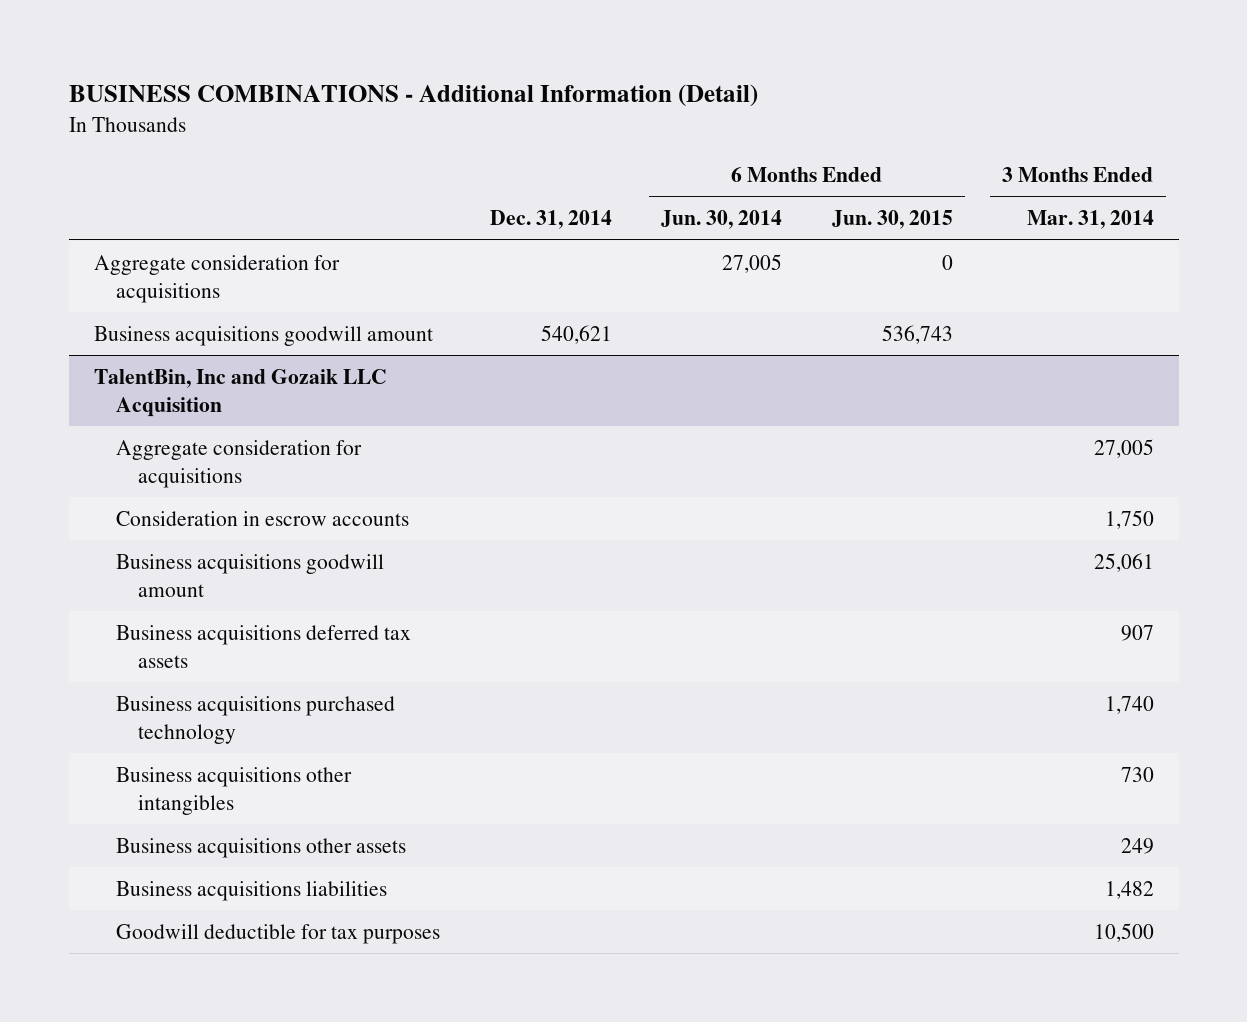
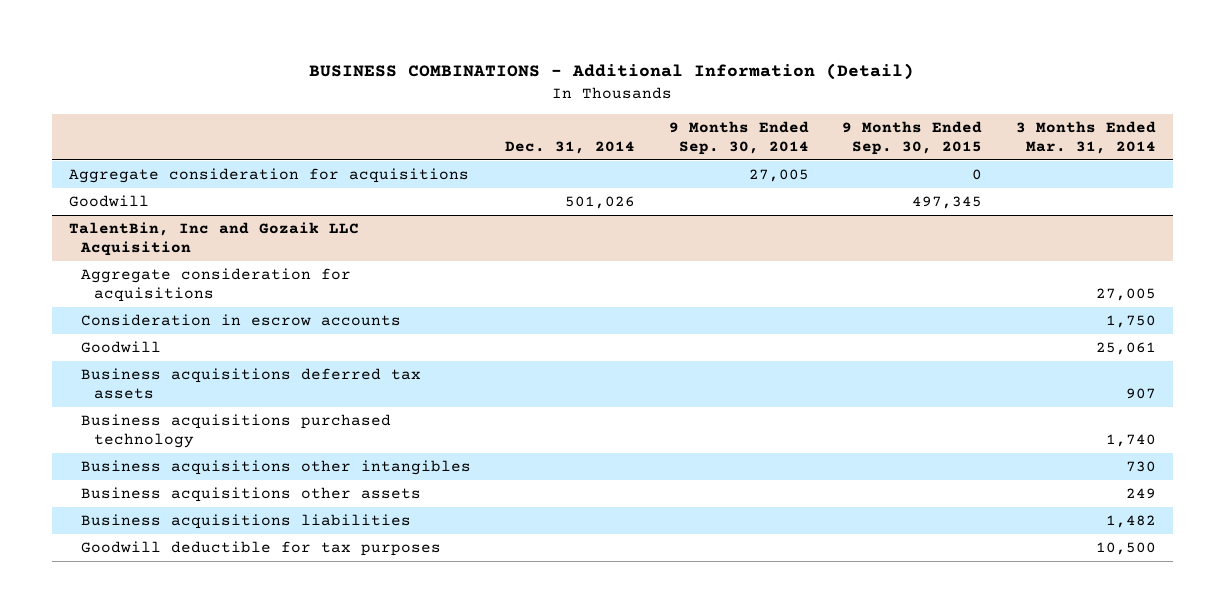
- | Dec. 31, 2014 | 6 Months Ended Jun. 30, 2014 | 6 Months Ended Jun. 30, 2015 | 3 Months Ended Mar. 31, 2014
+ | Dec. 31, 2014 | 9 Months Ended Sep. 30, 2014 | 9 Months Ended Sep. 30, 2015 | 3 Months Ended Mar. 31, 2014
- Business acquisitions goodwill amount | 540,621 | | 536,743 |
+ Goodwill | 501,026 | | 497,345 |
@ TalentBin, Inc and Gozaik LLC Acquisition
- Business acquisitions goodwill amount | | | | 25,061
+ Goodwill | | | | 25,061

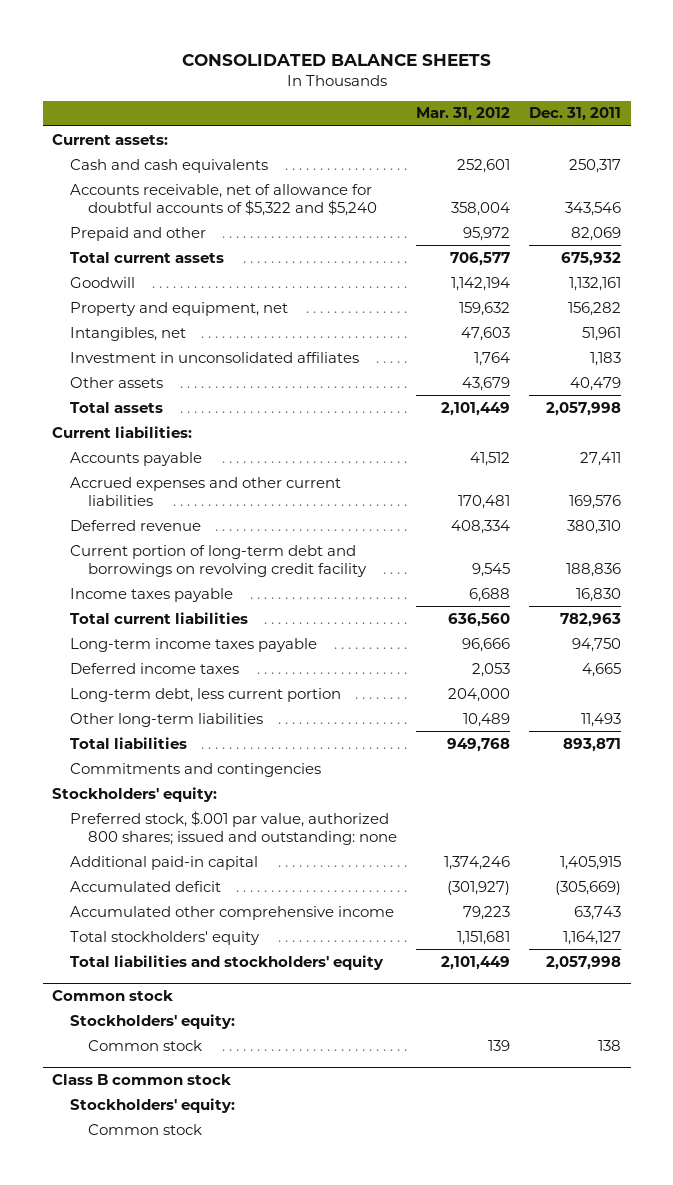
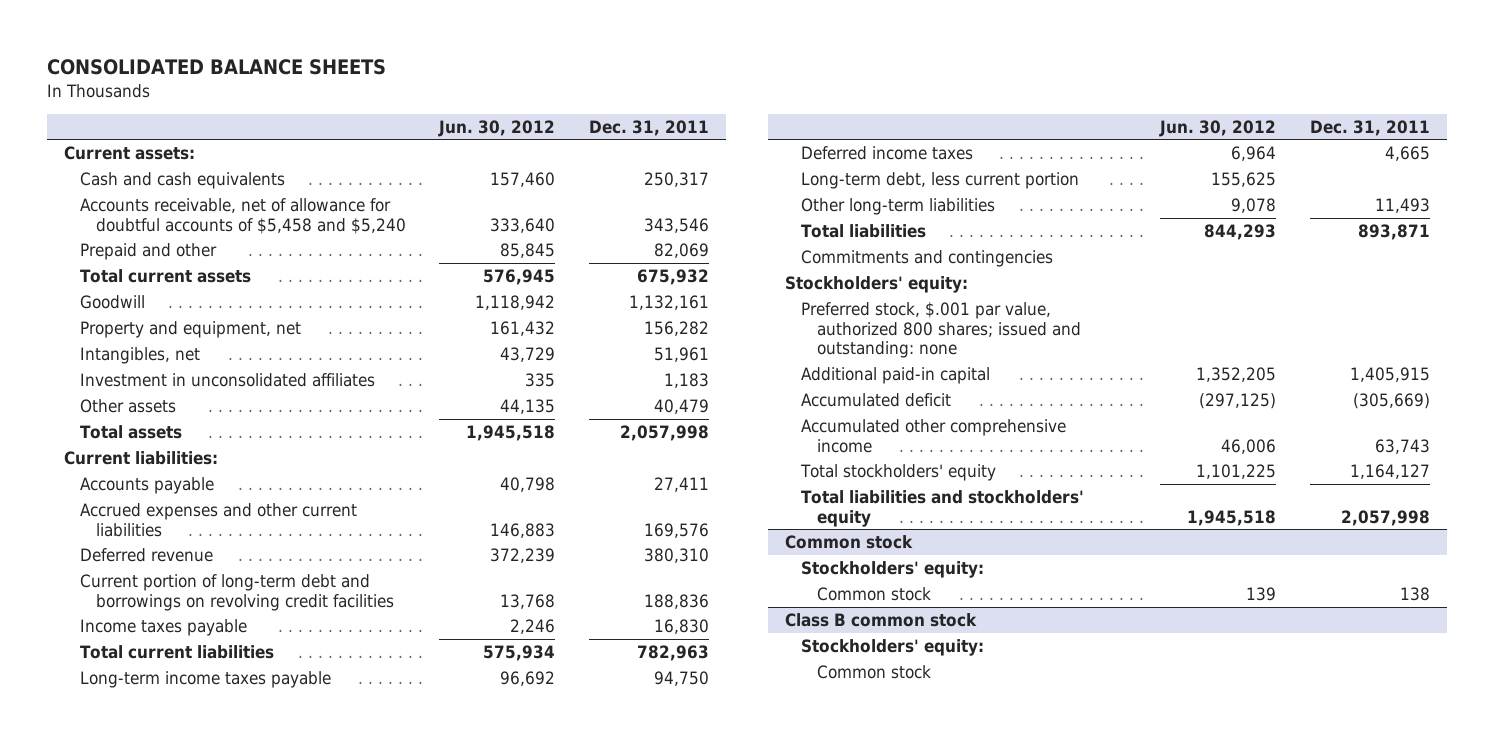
- | Mar. 31, 2012 | Dec. 31, 2011
+ | Jun. 30, 2012 | Dec. 31, 2011
- Accounts receivable, net of allowance for doubtful accounts of $5,322 and $5,240 | 358,004 | 343,546
+ Accounts receivable, net of allowance for doubtful accounts of $5,458 and $5,240 | 333,640 | 343,546
- Current portion of long-term debt and borrowings on revolving credit facility | 9,545 | 188,836
+ Current portion of long-term debt and borrowings on revolving credit facilities | 13,768 | 188,836

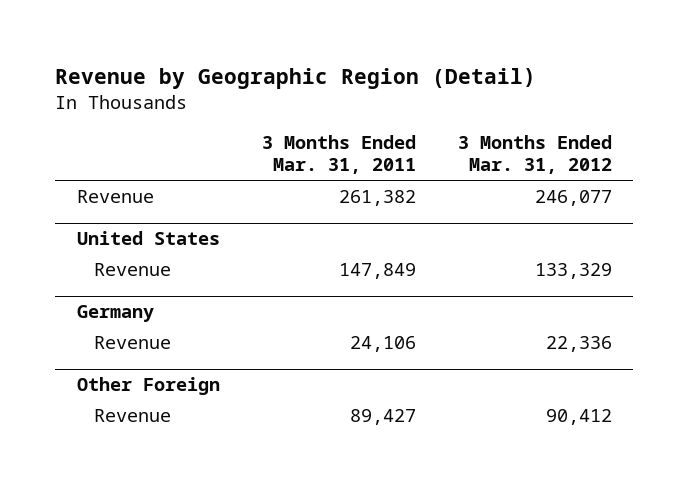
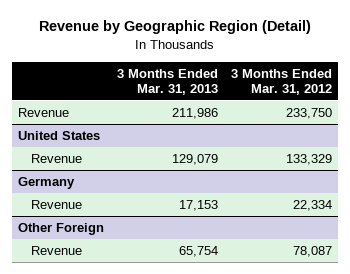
- | 3 Months Ended Mar. 31, 2011 | 3 Months Ended Mar. 31, 2012
+ | 3 Months Ended Mar. 31, 2013 | 3 Months Ended Mar. 31, 2012
- Revenue | 261,382 | 246,077
+ Revenue | 211,986 | 233,750
@ Germany
- Revenue | 24,106 | 22,336
+ Revenue | 17,153 | 22,334
@ Other Foreign
- Revenue | 89,427 | 90,412
+ Revenue | 65,754 | 78,087

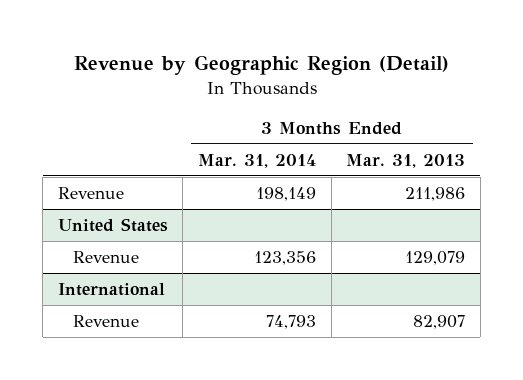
- | 3 Months Ended Mar. 31, 2013 | 3 Months Ended Mar. 31, 2012
+ | 3 Months Ended Mar. 31, 2014 | 3 Months Ended Mar. 31, 2013
- Germany
- Revenue | 17,153 | 22,334
- Other Foreign
- Revenue | 65,754 | 78,087
+ International
+ Revenue | 74,793 | 82,907

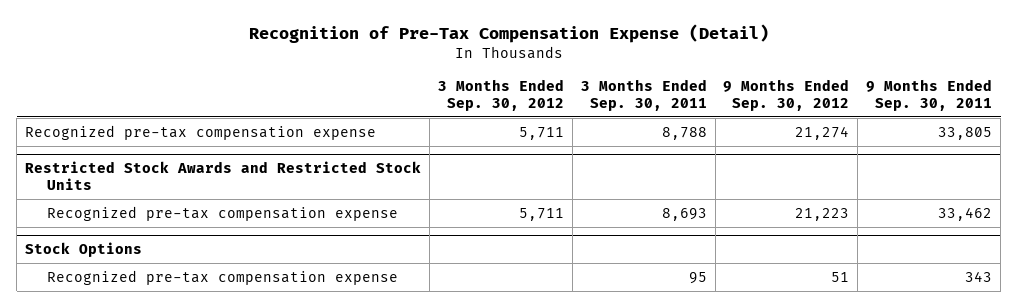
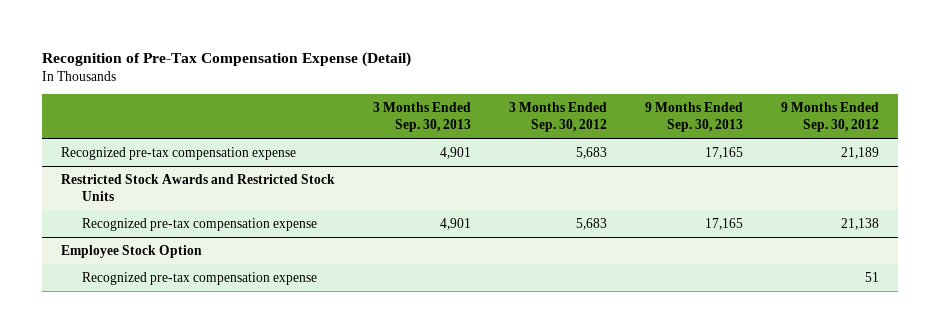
- | 3 Months Ended Sep. 30, 2012 | 3 Months Ended Sep. 30, 2011 | 9 Months Ended Sep. 30, 2012 | 9 Months Ended Sep. 30, 2011
+ | 3 Months Ended Sep. 30, 2013 | 3 Months Ended Sep. 30, 2012 | 9 Months Ended Sep. 30, 2013 | 9 Months Ended Sep. 30, 2012
- Recognized pre-tax compensation expense | 5,711 | 8,788 | 21,274 | 33,805
+ Recognized pre-tax compensation expense | 4,901 | 5,683 | 17,165 | 21,189
@ Restricted Stock Awards and Restricted Stock Units
- Recognized pre-tax compensation expense | 5,711 | 8,693 | 21,223 | 33,462
- Stock Options
@ Restricted Stock Awards and Restricted Stock Units
+ Recognized pre-tax compensation expense | 4,901 | 5,683 | 17,165 | 21,138
+ Employee Stock Option

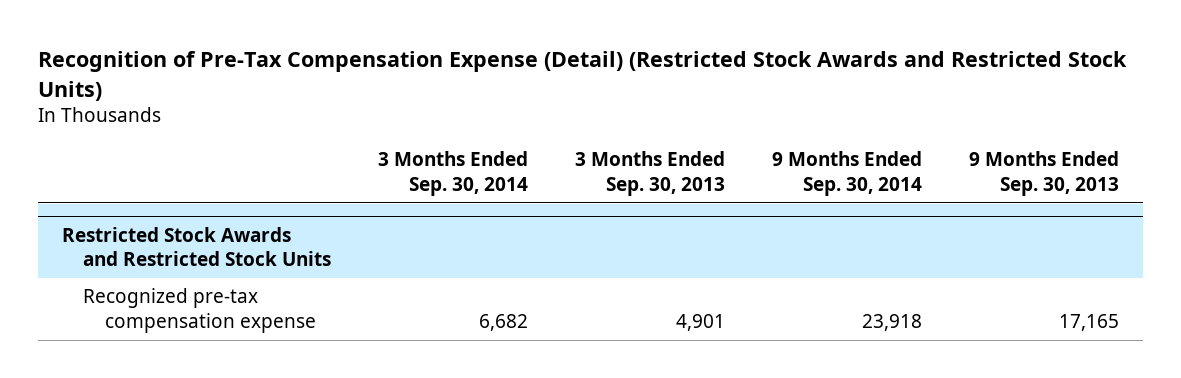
- Recognition of Pre-Tax Compensation Expense (Detail)
+ Recognition of Pre-Tax Compensation Expense (Detail) (Restricted Stock Awards and Restricted Stock Units)
- | 3 Months Ended Sep. 30, 2013 | 3 Months Ended Sep. 30, 2012 | 9 Months Ended Sep. 30, 2013 | 9 Months Ended Sep. 30, 2012
+ | 3 Months Ended Sep. 30, 2014 | 3 Months Ended Sep. 30, 2013 | 9 Months Ended Sep. 30, 2014 | 9 Months Ended Sep. 30, 2013
- Recognized pre-tax compensation expense | 4,901 | 5,683 | 17,165 | 21,189
- Employee Stock Option
- Recognized pre-tax compensation expense | | | | 51

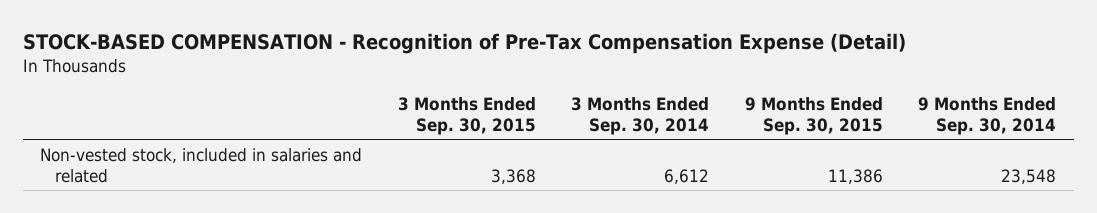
- Recognition of Pre-Tax Compensation Expense (Detail) (Restricted Stock Awards and Restricted Stock Units)
+ STOCK-BASED COMPENSATION - Recognition of Pre-Tax Compensation Expense (Detail)
- | 3 Months Ended Sep. 30, 2014 | 3 Months Ended Sep. 30, 2013 | 9 Months Ended Sep. 30, 2014 | 9 Months Ended Sep. 30, 2013
+ | 3 Months Ended Sep. 30, 2015 | 3 Months Ended Sep. 30, 2014 | 9 Months Ended Sep. 30, 2015 | 9 Months Ended Sep. 30, 2014
- Restricted Stock Awards and Restricted Stock Units
- Recognized pre-tax compensation expense | 6,682 | 4,901 | 23,918 | 17,165
+ Non-vested stock, included in salaries and related | 3,368 | 6,612 | 11,386 | 23,548

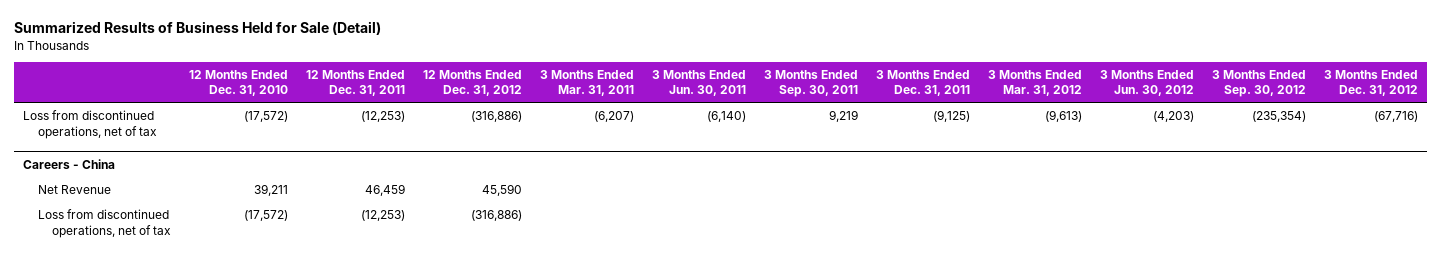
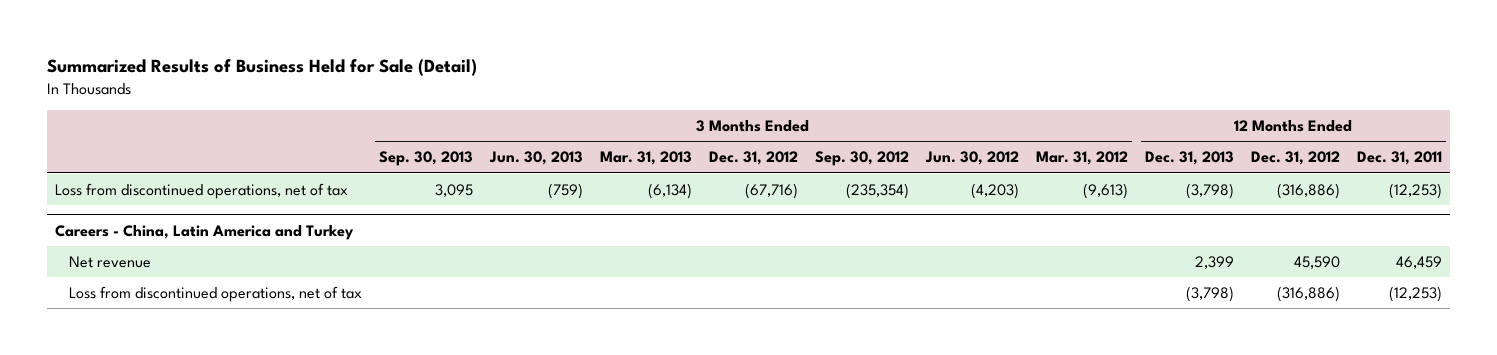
- | 12 Months Ended Dec. 31, 2010 | 12 Months Ended Dec. 31, 2011 | 12 Months Ended Dec. 31, 2012 | 3 Months Ended Mar. 31, 2011 | 3 Months Ended Jun. 30, 2011 | 3 Months Ended Sep. 30, 2011 | 3 Months Ended Dec. 31, 2011 | 3 Months Ended Mar. 31, 2012 | 3 Months Ended Jun. 30, 2012 | 3 Months Ended Sep. 30, 2012 | 3 Months Ended Dec. 31, 2012
+ | 3 Months Ended Sep. 30, 2013 | 3 Months Ended Jun. 30, 2013 | 3 Months Ended Mar. 31, 2013 | 3 Months Ended Dec. 31, 2012 | 3 Months Ended Sep. 30, 2012 | 3 Months Ended Jun. 30, 2012 | 3 Months Ended Mar. 31, 2012 | 12 Months Ended Dec. 31, 2013 | 12 Months Ended Dec. 31, 2012 | 12 Months Ended Dec. 31, 2011
- Careers - China
- Net Revenue | 39,211 | 46,459 | 45,590 | | | | | | | |
+ Careers - China, Latin America and Turkey
+ Net revenue | | | | | | | | 2,399 | 45,590 | 46,459

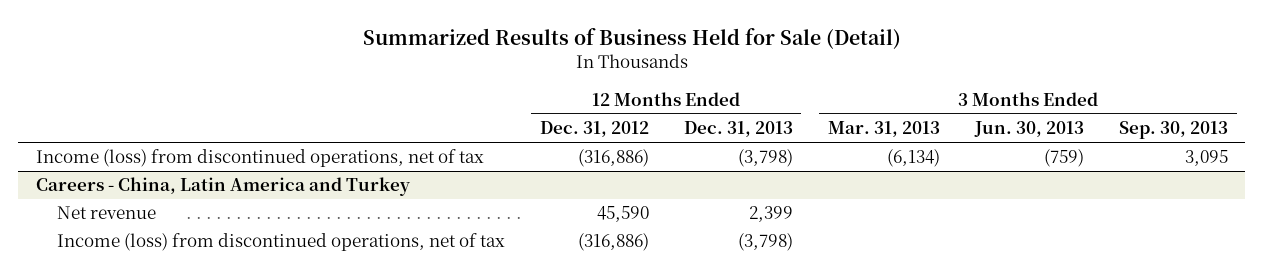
- | 3 Months Ended Sep. 30, 2013 | 3 Months Ended Jun. 30, 2013 | 3 Months Ended Mar. 31, 2013 | 3 Months Ended Dec. 31, 2012 | 3 Months Ended Sep. 30, 2012 | 3 Months Ended Jun. 30, 2012 | 3 Months Ended Mar. 31, 2012 | 12 Months Ended Dec. 31, 2013 | 12 Months Ended Dec. 31, 2012 | 12 Months Ended Dec. 31, 2011
+ | 12 Months Ended Dec. 31, 2012 | 12 Months Ended Dec. 31, 2013 | 3 Months Ended Mar. 31, 2013 | 3 Months Ended Jun. 30, 2013 | 3 Months Ended Sep. 30, 2013
- Loss from discontinued operations, net of tax | 3,095 | (759) | (6,134) | (67,716) | (235,354) | (4,203) | (9,613) | (3,798) | (316,886) | (12,253)
+ Income (loss) from discontinued operations, net of tax | (316,886) | (3,798) | (6,134) | (759) | 3,095
@ Careers - China, Latin America and Turkey
- Loss from discontinued operations, net of tax | | | | | | | | (3,798) | (316,886) | (12,253)
+ Income (loss) from discontinued operations, net of tax | (316,886) | (3,798) | | |

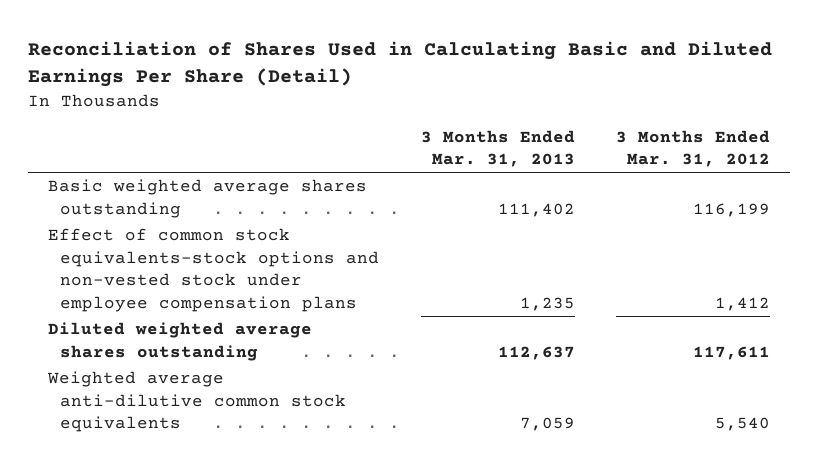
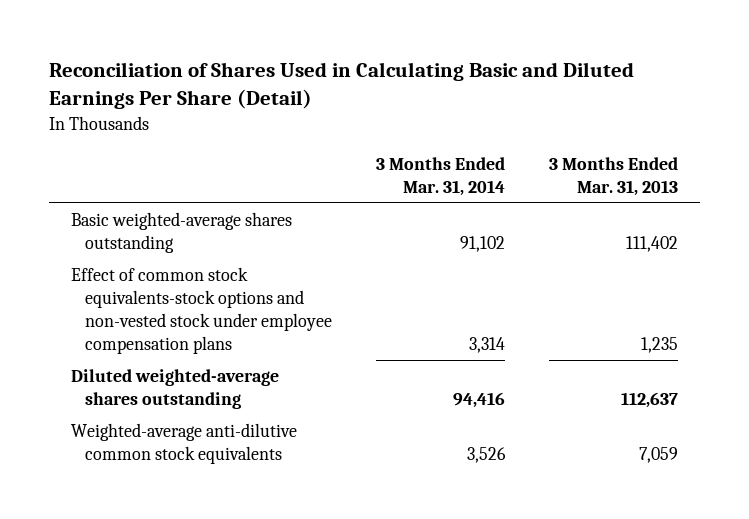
- | 3 Months Ended Mar. 31, 2013 | 3 Months Ended Mar. 31, 2012
+ | 3 Months Ended Mar. 31, 2014 | 3 Months Ended Mar. 31, 2013
- Basic weighted average shares outstanding | 111,402 | 116,199
+ Basic weighted-average shares outstanding | 91,102 | 111,402
- Diluted weighted average shares outstanding | 112,637 | 117,611
- Weighted average anti-dilutive common stock equivalents | 7,059 | 5,540
+ Diluted weighted-average shares outstanding | 94,416 | 112,637
+ Weighted-average anti-dilutive common stock equivalents | 3,526 | 7,059

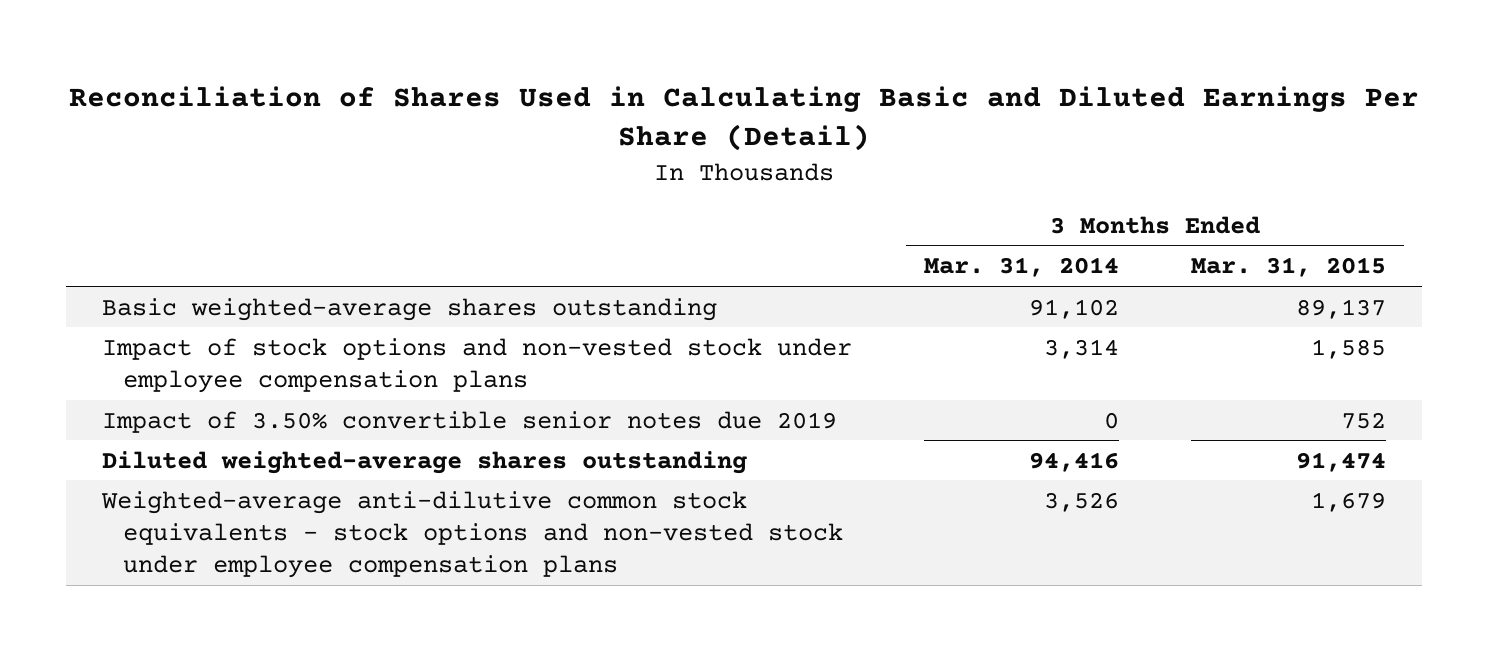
- | 3 Months Ended Mar. 31, 2014 | 3 Months Ended Mar. 31, 2013
+ | 3 Months Ended Mar. 31, 2014 | 3 Months Ended Mar. 31, 2015
- Effect of common stock equivalents-stock options and non-vested stock under employee compensation plans | 3,314 | 1,235
+ Impact of stock options and non-vested stock under employee compensation plans | 3,314 | 1,585
+ Impact of 3.50% convertible senior notes due 2019 | 0 | 752
- Weighted-average anti-dilutive common stock equivalents | 3,526 | 7,059
+ Weighted-average anti-dilutive common stock equivalents - stock options and non-vested stock under employee compensation plans | 3,526 | 1,679

